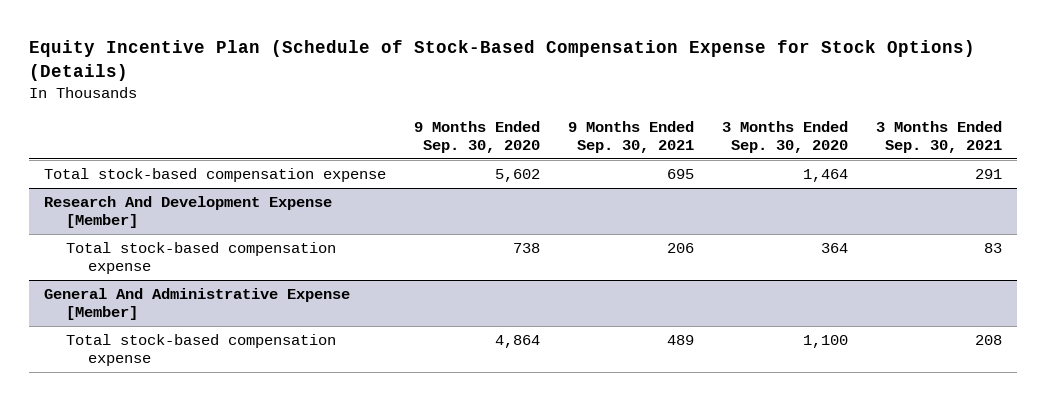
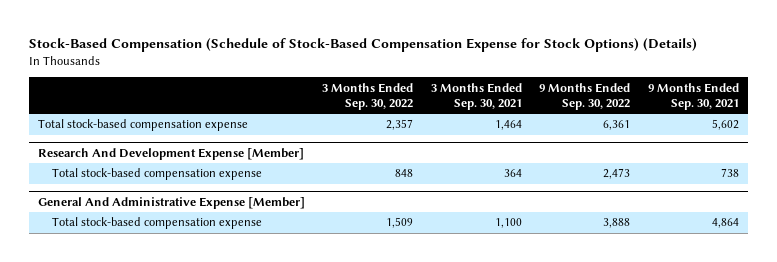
- Equity Incentive Plan (Schedule of Stock-Based Compensation Expense for Stock Options) (Details)
+ Stock-Based Compensation (Schedule of Stock-Based Compensation Expense for Stock Options) (Details)
- | 9 Months Ended Sep. 30, 2020 | 9 Months Ended Sep. 30, 2021 | 3 Months Ended Sep. 30, 2020 | 3 Months Ended Sep. 30, 2021
+ | 3 Months Ended Sep. 30, 2022 | 3 Months Ended Sep. 30, 2021 | 9 Months Ended Sep. 30, 2022 | 9 Months Ended Sep. 30, 2021
- Total stock-based compensation expense | 5,602 | 695 | 1,464 | 291
+ Total stock-based compensation expense | 2,357 | 1,464 | 6,361 | 5,602
@ Research And Development Expense [Member]
- Total stock-based compensation expense | 738 | 206 | 364 | 83
+ Total stock-based compensation expense | 848 | 364 | 2,473 | 738
@ General And Administrative Expense [Member]
- Total stock-based compensation expense | 4,864 | 489 | 1,100 | 208
+ Total stock-based compensation expense | 1,509 | 1,100 | 3,888 | 4,864

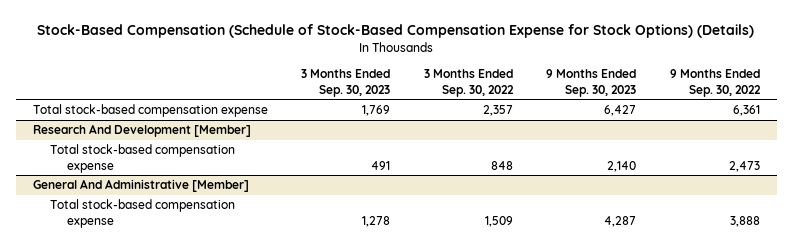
- | 3 Months Ended Sep. 30, 2022 | 3 Months Ended Sep. 30, 2021 | 9 Months Ended Sep. 30, 2022 | 9 Months Ended Sep. 30, 2021
+ | 3 Months Ended Sep. 30, 2023 | 3 Months Ended Sep. 30, 2022 | 9 Months Ended Sep. 30, 2023 | 9 Months Ended Sep. 30, 2022
- Research And Development Expense [Member]
+ Research And Development [Member]
- General And Administrative Expense [Member]
+ General And Administrative [Member]

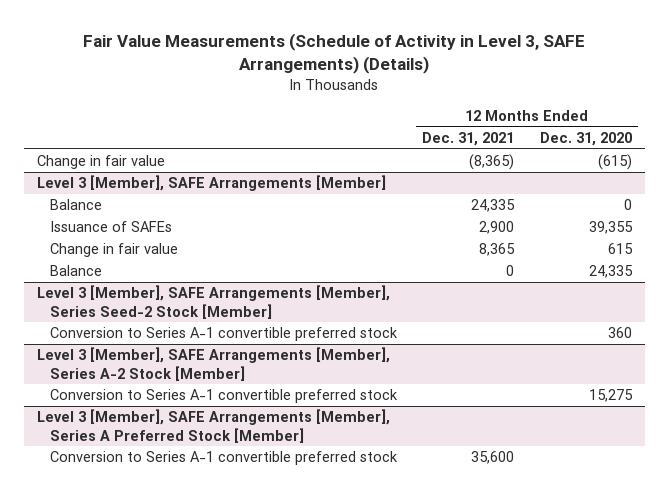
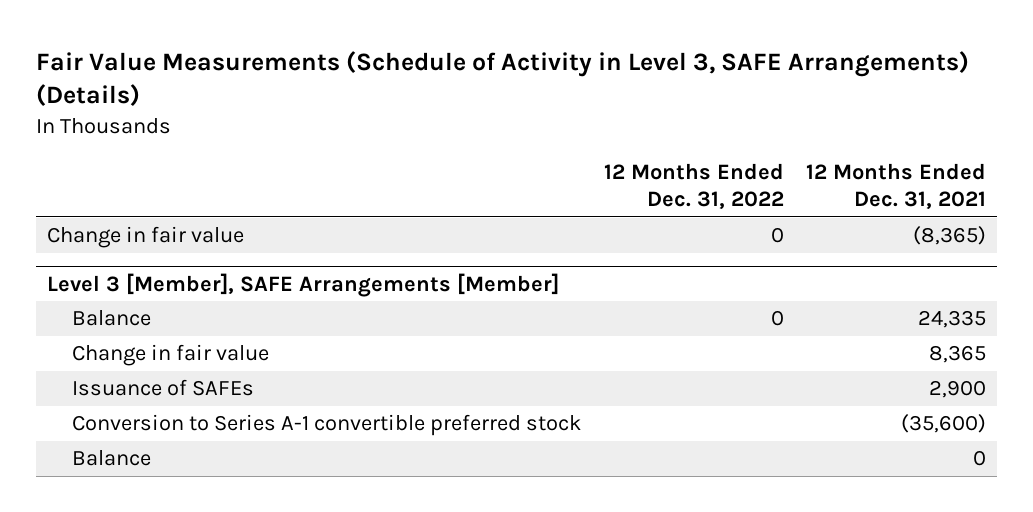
- | 12 Months Ended Dec. 31, 2021 | 12 Months Ended Dec. 31, 2020
+ | 12 Months Ended Dec. 31, 2022 | 12 Months Ended Dec. 31, 2021
@ Level 3 [Member], SAFE Arrangements [Member]
moved down: Issuance of SAFEs | | 2,900
+ Conversion to Series A-1 convertible preferred stock | | (35,600)
- Level 3 [Member], SAFE Arrangements [Member], Series Seed-2 Stock [Member]
- Conversion to Series A-1 convertible preferred stock | | 360
- Level 3 [Member], SAFE Arrangements [Member], Series A-2 Stock [Member]
- Conversion to Series A-1 convertible preferred stock | | 15,275
- Level 3 [Member], SAFE Arrangements [Member], Series A Preferred Stock [Member]
- Conversion to Series A-1 convertible preferred stock | 35,600 |

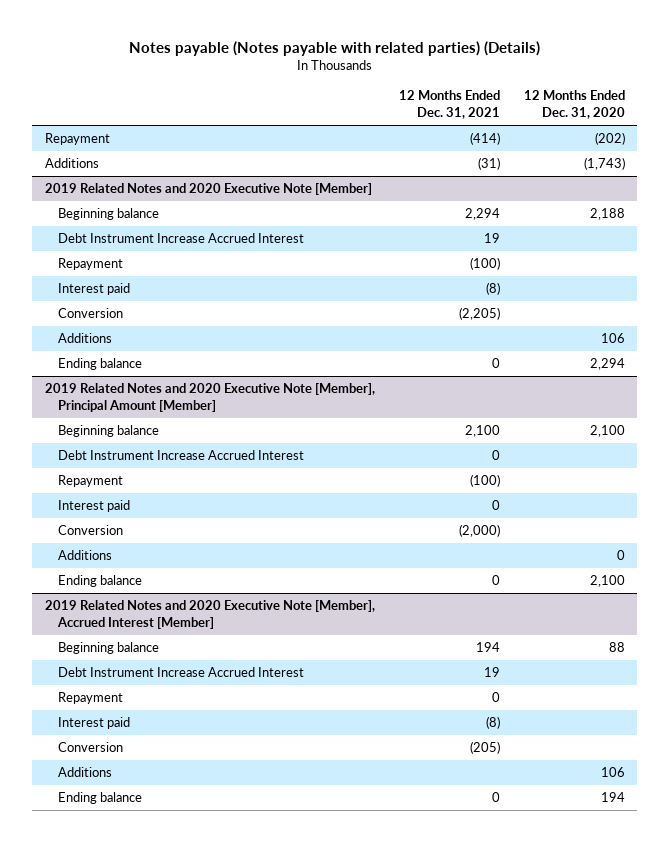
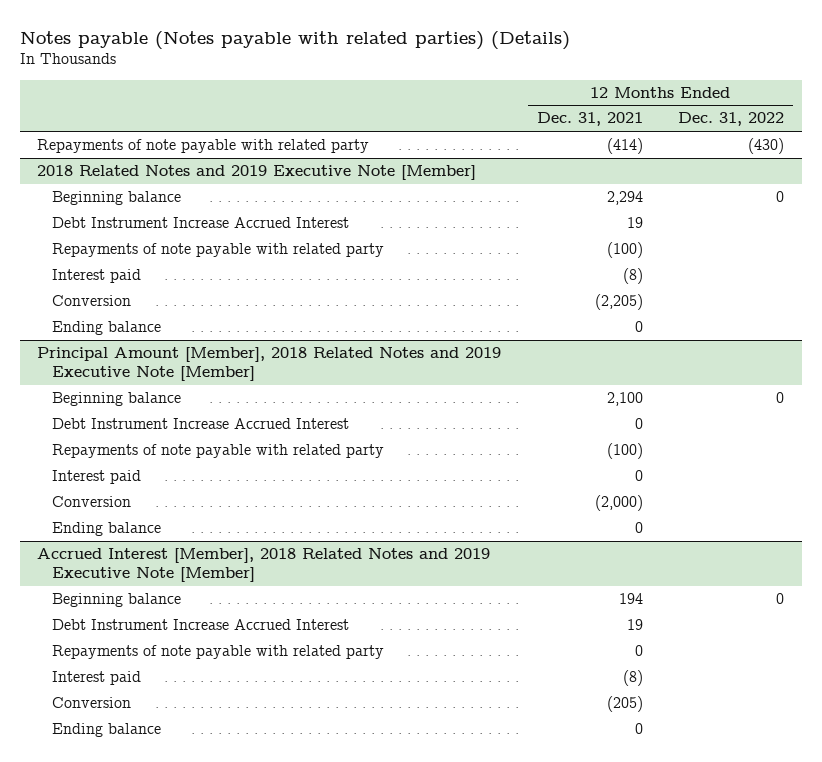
- | 12 Months Ended Dec. 31, 2021 | 12 Months Ended Dec. 31, 2020
+ | 12 Months Ended Dec. 31, 2021 | 12 Months Ended Dec. 31, 2022
- Repayment | (414) | (202)
- Additions | (31) | (1,743)
- 2019 Related Notes and 2020 Executive Note [Member]
+ Repayments of note payable with related party | (414) | (430)
+ 2018 Related Notes and 2019 Executive Note [Member]
- Repayment | (100) |
+ Repayments of note payable with related party | (100) |
- Additions | | 106
- 2019 Related Notes and 2020 Executive Note [Member], Principal Amount [Member]
+ Principal Amount [Member], 2018 Related Notes and 2019 Executive Note [Member]
- Repayment | (100) |
+ Repayments of note payable with related party | (100) |
- Additions | | 0
- 2019 Related Notes and 2020 Executive Note [Member], Accrued Interest [Member]
+ Accrued Interest [Member], 2018 Related Notes and 2019 Executive Note [Member]
- Repayment | 0 |
+ Repayments of note payable with related party | 0 |
- Additions | | 106

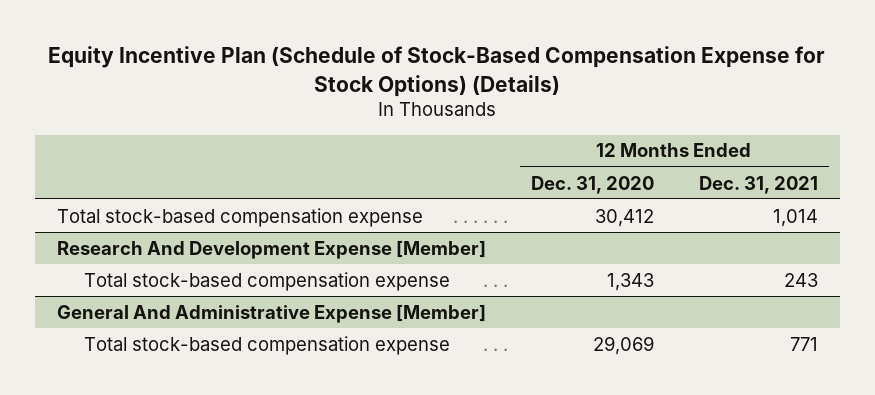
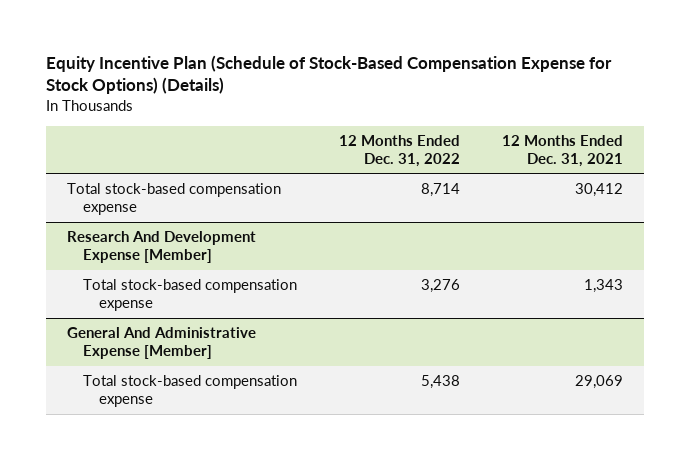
- | 12 Months Ended Dec. 31, 2020 | 12 Months Ended Dec. 31, 2021
+ | 12 Months Ended Dec. 31, 2022 | 12 Months Ended Dec. 31, 2021
- Total stock-based compensation expense | 30,412 | 1,014
+ Total stock-based compensation expense | 8,714 | 30,412
@ Research And Development Expense [Member]
- Total stock-based compensation expense | 1,343 | 243
+ Total stock-based compensation expense | 3,276 | 1,343
@ General And Administrative Expense [Member]
- Total stock-based compensation expense | 29,069 | 771
+ Total stock-based compensation expense | 5,438 | 29,069

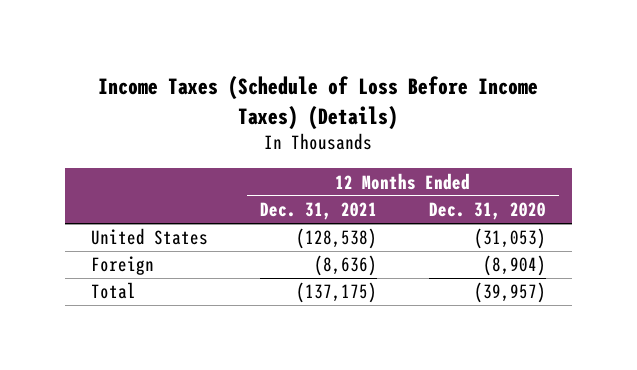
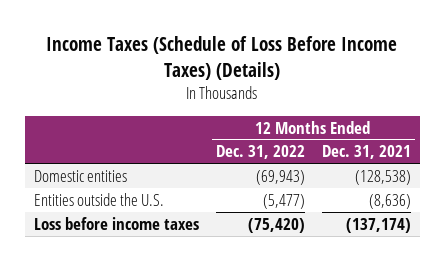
- | 12 Months Ended Dec. 31, 2021 | 12 Months Ended Dec. 31, 2020
+ | 12 Months Ended Dec. 31, 2022 | 12 Months Ended Dec. 31, 2021
- United States | (128,538) | (31,053)
- Foreign | (8,636) | (8,904)
- Total | (137,175) | (39,957)
+ Domestic entities | (69,943) | (128,538)
+ Entities outside the U.S. | (5,477) | (8,636)
+ Loss before income taxes | (75,420) | (137,174)

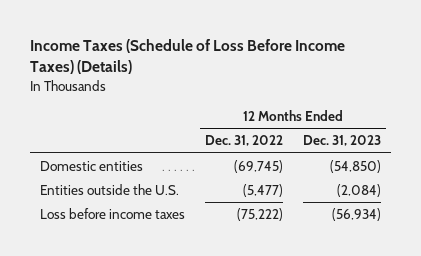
- | 12 Months Ended Dec. 31, 2022 | 12 Months Ended Dec. 31, 2021
+ | 12 Months Ended Dec. 31, 2022 | 12 Months Ended Dec. 31, 2023
- Domestic entities | (69,943) | (128,538)
+ Domestic entities | (69,745) | (54,850)
- Loss before income taxes | (75,420) | (137,174)
+ Loss before income taxes | (75,222) | (56,934)

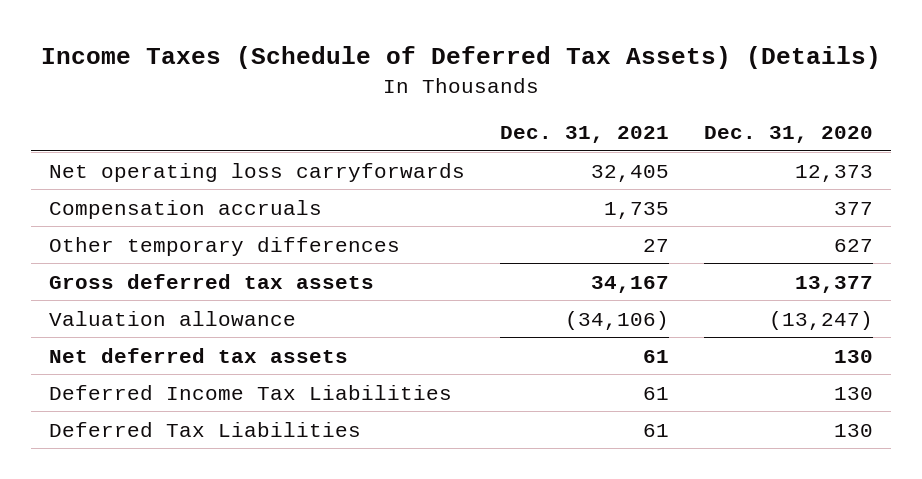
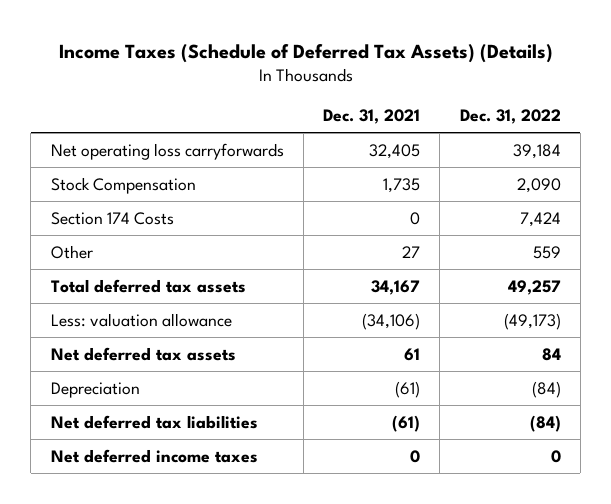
- | Dec. 31, 2021 | Dec. 31, 2020
+ | Dec. 31, 2021 | Dec. 31, 2022
- Compensation accruals | 1,735 | 377
- Other temporary differences | 27 | 627
- Gross deferred tax assets | 34,167 | 13,377
- Valuation allowance | (34,106) | (13,247)
+ Stock Compensation | 1,735 | 2,090
+ Section 174 Costs | 0 | 7,424
+ Other | 27 | 559
+ Total deferred tax assets | 34,167 | 49,257
+ Less: valuation allowance | (34,106) | (49,173)
- Deferred Income Tax Liabilities | 61 | 130
- Deferred Tax Liabilities | 61 | 130
+ Depreciation | (61) | (84)
+ Net deferred tax liabilities | (61) | (84)
+ Net deferred income taxes | 0 | 0

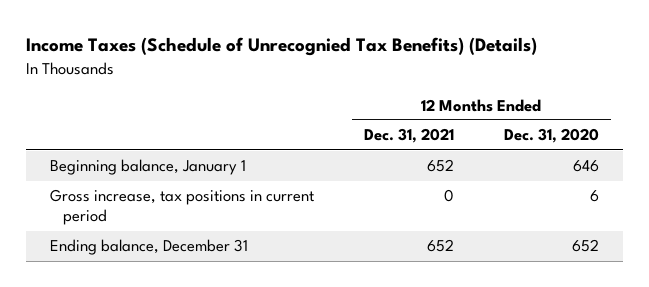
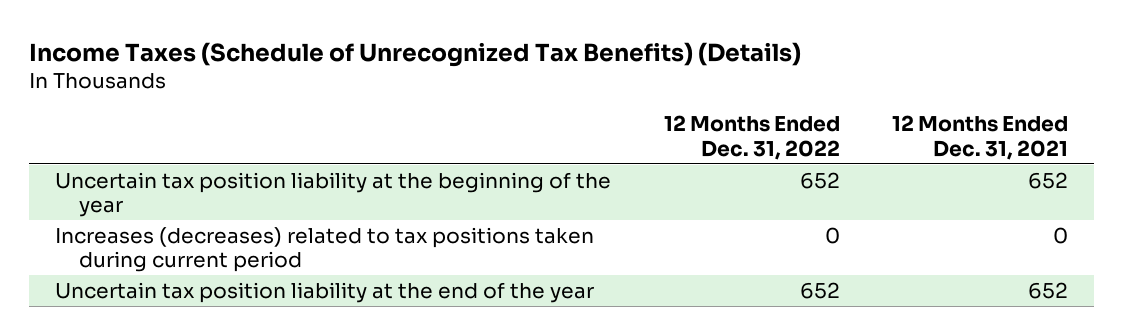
- Income Taxes (Schedule of Unrecognied Tax Benefits) (Details)
+ Income Taxes (Schedule of Unrecognized Tax Benefits) (Details)
- | 12 Months Ended Dec. 31, 2021 | 12 Months Ended Dec. 31, 2020
+ | 12 Months Ended Dec. 31, 2022 | 12 Months Ended Dec. 31, 2021
- Beginning balance, January 1 | 652 | 646
- Gross increase, tax positions in current period | 0 | 6
- Ending balance, December 31 | 652 | 652
+ Uncertain tax position liability at the beginning of the year | 652 | 652
+ Increases (decreases) related to tax positions taken during current period | 0 | 0
+ Uncertain tax position liability at the end of the year | 652 | 652

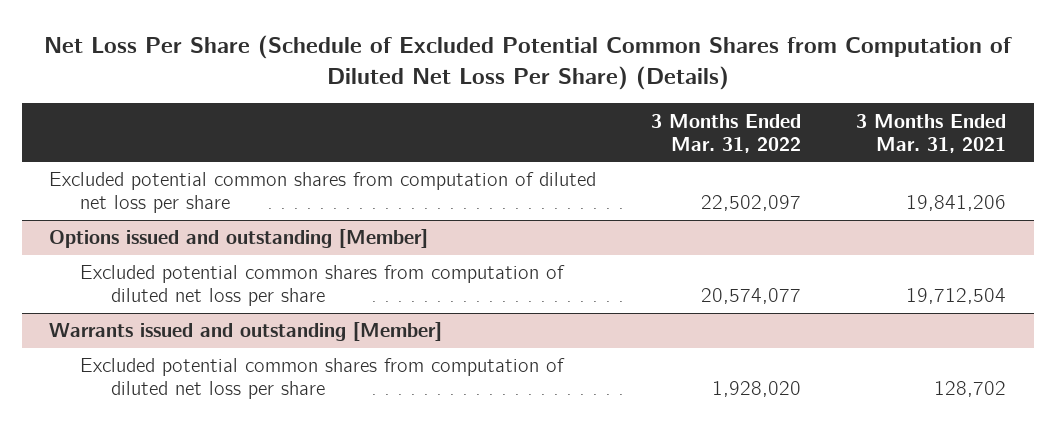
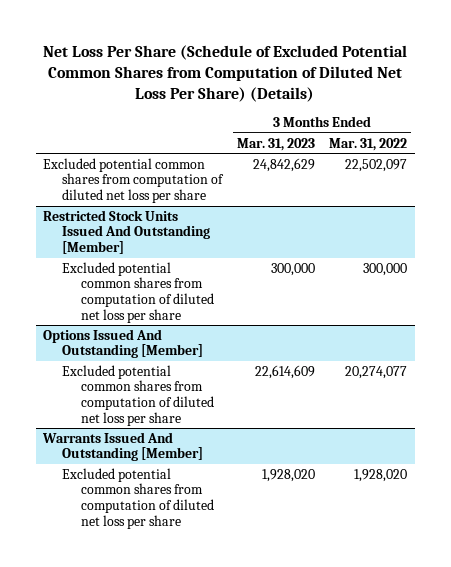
- | 3 Months Ended Mar. 31, 2022 | 3 Months Ended Mar. 31, 2021
+ | 3 Months Ended Mar. 31, 2023 | 3 Months Ended Mar. 31, 2022
- Options issued and outstanding [Member]
- Excluded potential common shares from computation of diluted net loss per share | 20,574,077 | 19,712,504
- Warrants issued and outstanding [Member]
+ Restricted Stock Units Issued And Outstanding [Member]
+ Excluded potential common shares from computation of diluted net loss per share | 300,000 | 300,000
+ Options Issued And Outstanding [Member]
+ Excluded potential common shares from computation of diluted net loss per share | 22,614,609 | 20,274,077
+ Warrants Issued And Outstanding [Member]

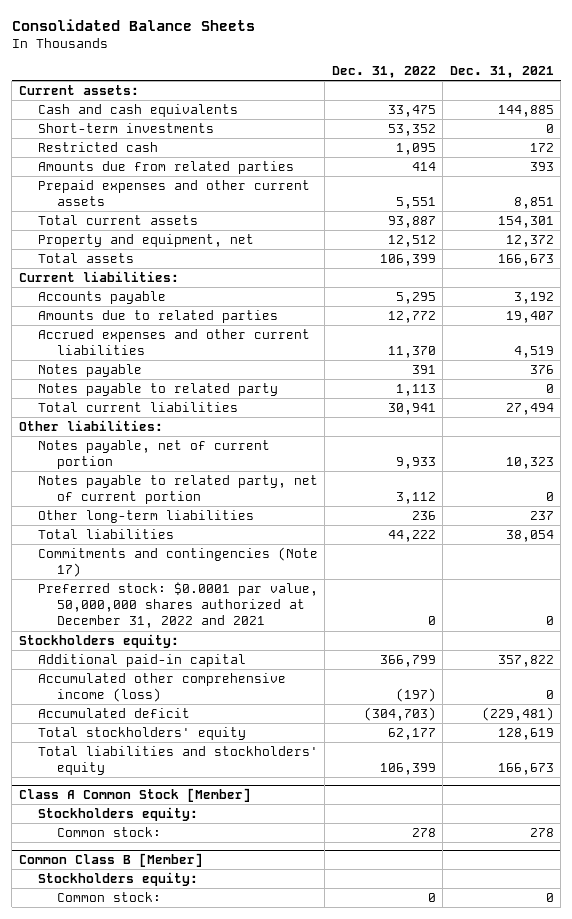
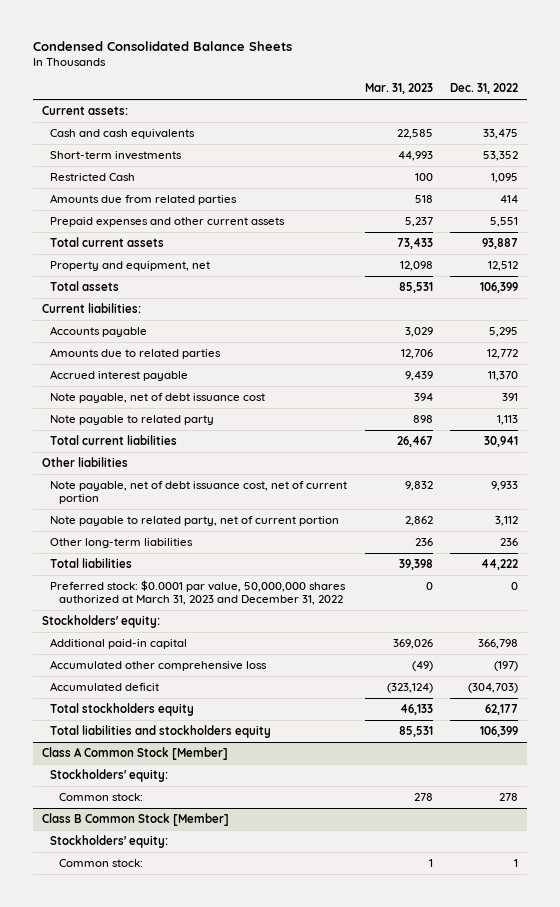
- Consolidated Balance Sheets
+ Condensed Consolidated Balance Sheets
- | Dec. 31, 2022 | Dec. 31, 2021
+ | Mar. 31, 2023 | Dec. 31, 2022
- Restricted cash | 1,095 | 172
+ Restricted Cash | 100 | 1,095
- Accrued expenses and other current liabilities | 11,370 | 4,519
- Notes payable | 391 | 376
- Notes payable to related party | 1,113 | 0
+ Accrued interest payable | 9,439 | 11,370
+ Note payable, net of debt issuance cost | 394 | 391
+ Note payable to related party | 898 | 1,113
- Other liabilities:
- Notes payable, net of current portion | 9,933 | 10,323
- Notes payable to related party, net of current portion | 3,112 | 0
+ Other liabilities
+ Note payable, net of debt issuance cost, net of current portion | 9,832 | 9,933
+ Note payable to related party, net of current portion | 2,862 | 3,112
- Commitments and contingencies (Note 17)
- Preferred stock: $0.0001 par value, 50,000,000 shares authorized at December 31, 2022 and 2021 | 0 | 0
- Stockholders equity:
- Additional paid-in capital | 366,799 | 357,822
- Accumulated other comprehensive income (loss) | (197) | 0
+ Preferred stock: $0.0001 par value, 50,000,000 shares authorized at March 31, 2023 and December 31, 2022 | 0 | 0
+ Stockholders' equity:
+ Additional paid-in capital | 369,026 | 366,798
+ Accumulated other comprehensive loss | (49) | (197)
- Total stockholders' equity | 62,177 | 128,619
- Total liabilities and stockholders' equity | 106,399 | 166,673
+ Total stockholders equity | 46,133 | 62,177
+ Total liabilities and stockholders equity | 85,531 | 106,399
@ Class A Common Stock [Member]
- Stockholders equity:
+ Stockholders' equity:
- Common Class B [Member]
- Stockholders equity:
- Common stock: | 0 | 0
+ Class B Common Stock [Member]
+ Stockholders' equity:
+ Common stock: | 1 | 1

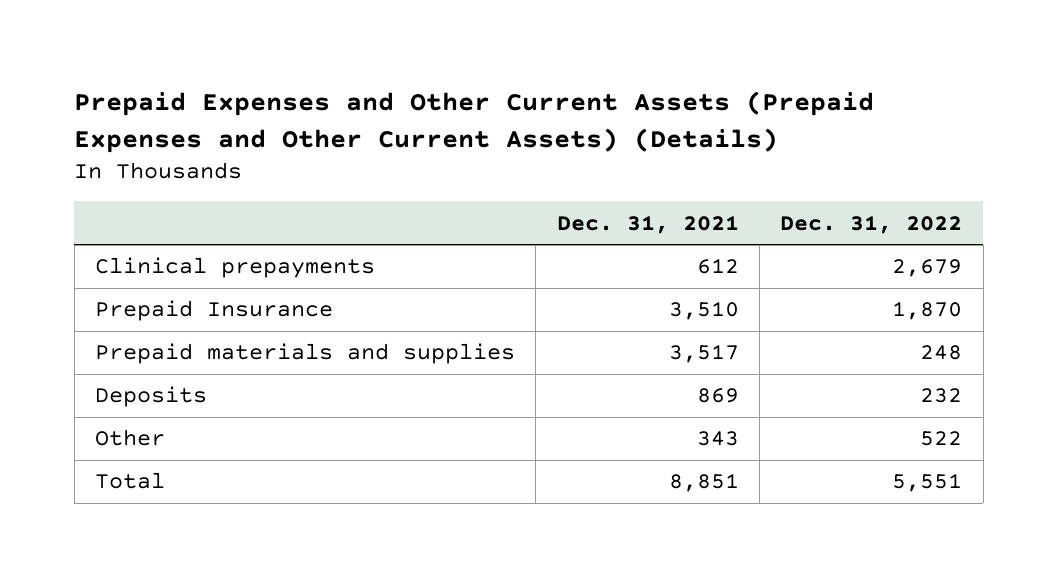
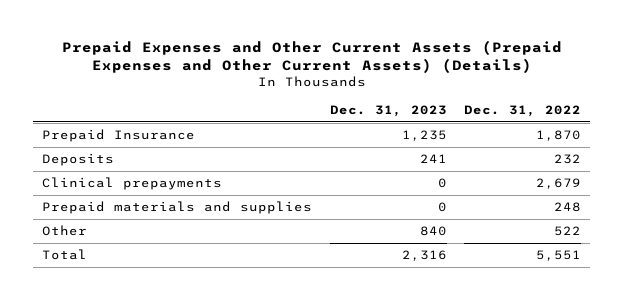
- | Dec. 31, 2021 | Dec. 31, 2022
+ | Dec. 31, 2023 | Dec. 31, 2022
moved down: Clinical prepayments | 0 | 2,679
moved down: Prepaid materials and supplies | 0 | 248

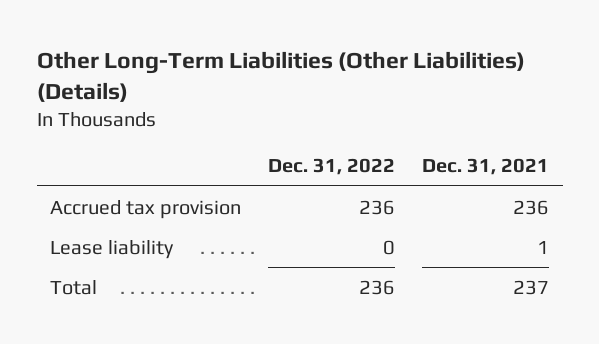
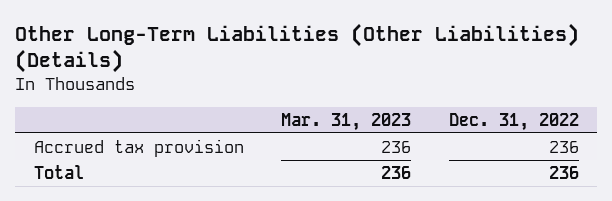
- | Dec. 31, 2022 | Dec. 31, 2021
+ | Mar. 31, 2023 | Dec. 31, 2022
- Lease liability | 0 | 1

